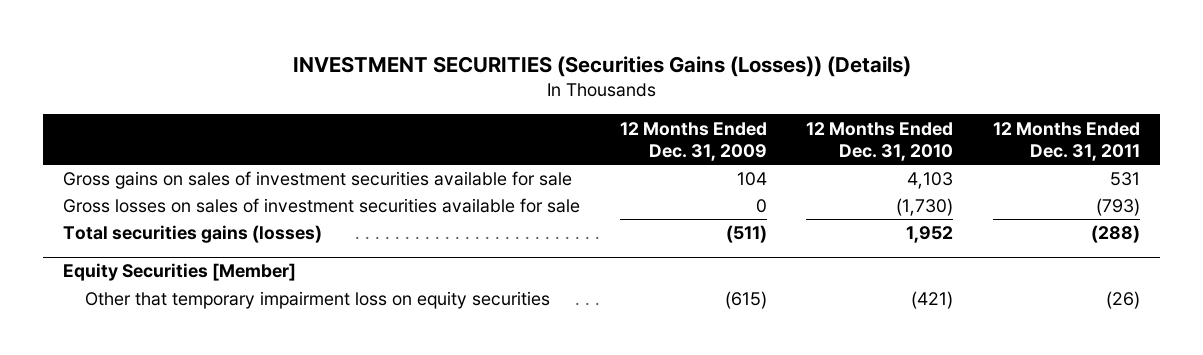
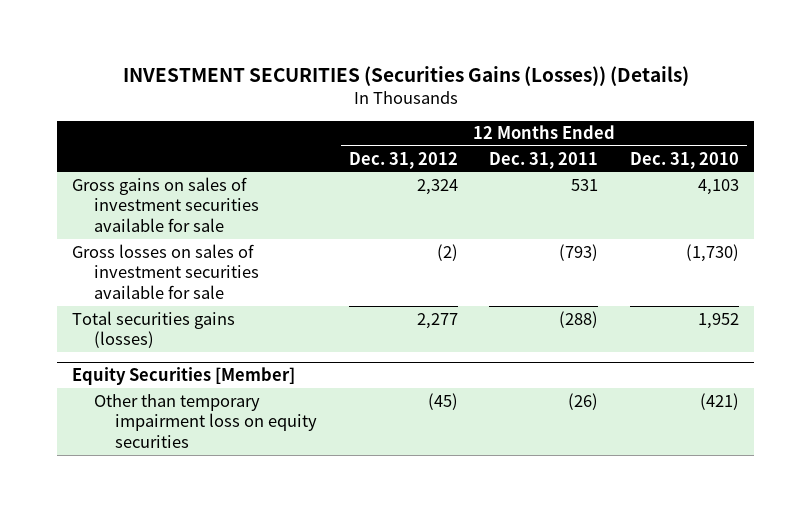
- | 12 Months Ended Dec. 31, 2009 | 12 Months Ended Dec. 31, 2010 | 12 Months Ended Dec. 31, 2011
+ | 12 Months Ended Dec. 31, 2012 | 12 Months Ended Dec. 31, 2011 | 12 Months Ended Dec. 31, 2010
@ Equity Securities [Member]
- Other that temporary impairment loss on equity securities | (615) | (421) | (26)
+ Other than temporary impairment loss on equity securities | (45) | (26) | (421)

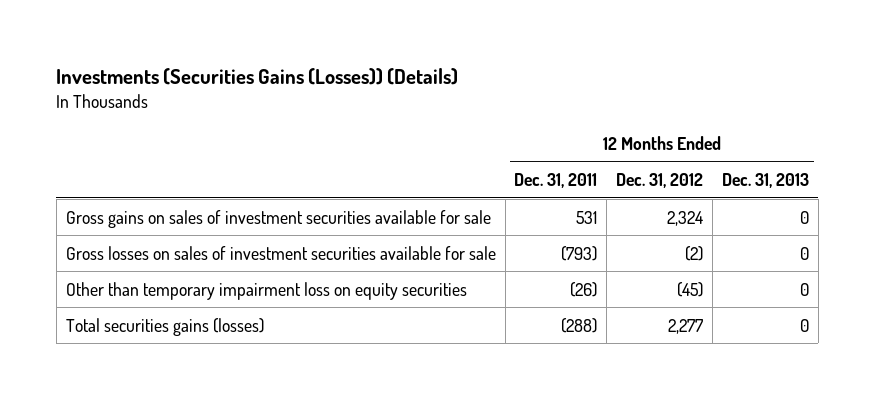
- INVESTMENT SECURITIES (Securities Gains (Losses)) (Details)
+ Investments (Securities Gains (Losses)) (Details)
- | 12 Months Ended Dec. 31, 2012 | 12 Months Ended Dec. 31, 2011 | 12 Months Ended Dec. 31, 2010
+ | 12 Months Ended Dec. 31, 2011 | 12 Months Ended Dec. 31, 2012 | 12 Months Ended Dec. 31, 2013
- Equity Securities [Member]
moved down: Total securities gains (losses) | (288) | 2,277 | 0

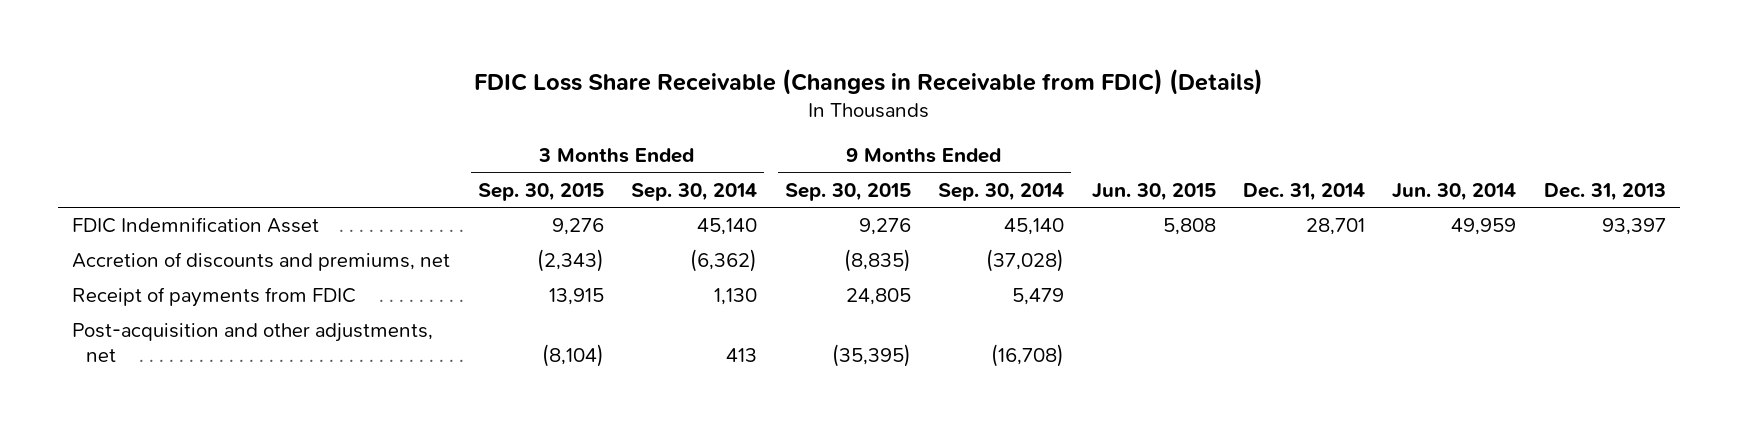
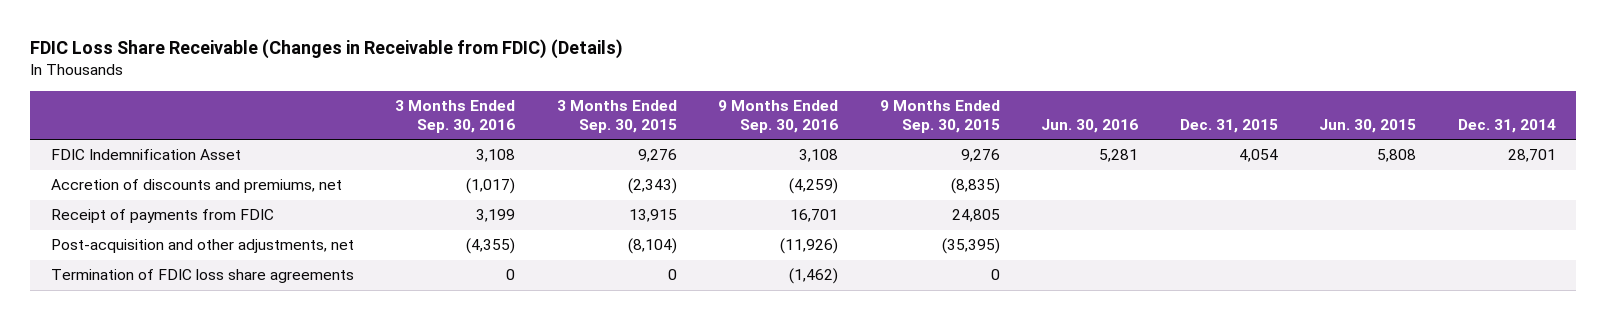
- | 3 Months Ended Sep. 30, 2015 | 3 Months Ended Sep. 30, 2014 | 9 Months Ended Sep. 30, 2015 | 9 Months Ended Sep. 30, 2014 | Jun. 30, 2015 | Dec. 31, 2014 | Jun. 30, 2014 | Dec. 31, 2013
+ | 3 Months Ended Sep. 30, 2016 | 3 Months Ended Sep. 30, 2015 | 9 Months Ended Sep. 30, 2016 | 9 Months Ended Sep. 30, 2015 | Jun. 30, 2016 | Dec. 31, 2015 | Jun. 30, 2015 | Dec. 31, 2014
+ Termination of FDIC loss share agreements | 0 | 0 | (1,462) | 0 | | | |

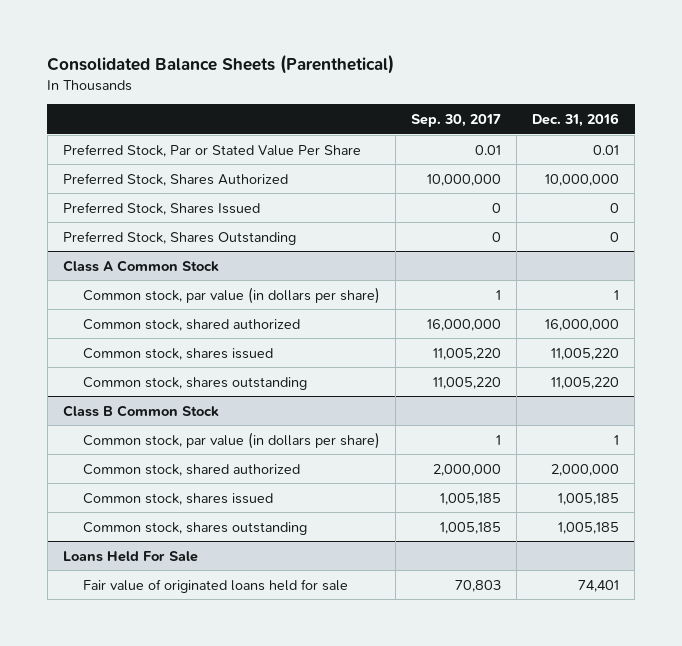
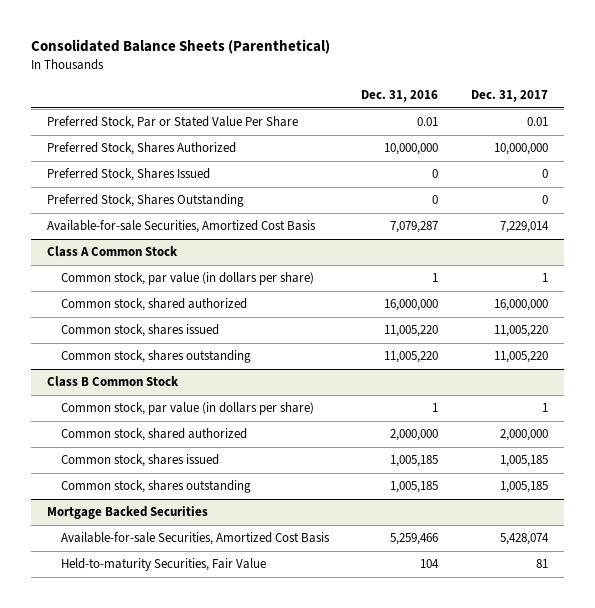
- | Sep. 30, 2017 | Dec. 31, 2016
+ | Dec. 31, 2016 | Dec. 31, 2017
+ Available-for-sale Securities, Amortized Cost Basis | 7,079,287 | 7,229,014
- Loans Held For Sale
- Fair value of originated loans held for sale | 70,803 | 74,401
+ Mortgage Backed Securities
+ Available-for-sale Securities, Amortized Cost Basis | 5,259,466 | 5,428,074
+ Held-to-maturity Securities, Fair Value | 104 | 81

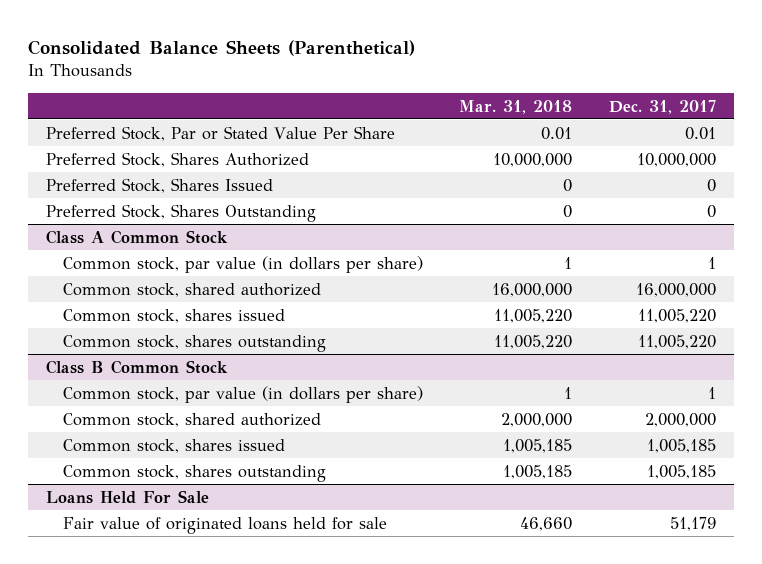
- | Dec. 31, 2016 | Dec. 31, 2017
+ | Mar. 31, 2018 | Dec. 31, 2017
- Available-for-sale Securities, Amortized Cost Basis | 7,079,287 | 7,229,014
- Mortgage Backed Securities
- Available-for-sale Securities, Amortized Cost Basis | 5,259,466 | 5,428,074
- Held-to-maturity Securities, Fair Value | 104 | 81
+ Loans Held For Sale
+ Fair value of originated loans held for sale | 46,660 | 51,179

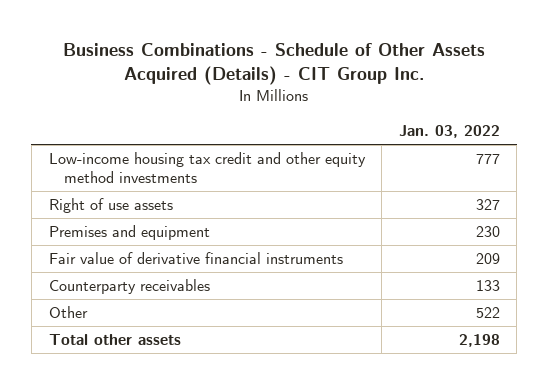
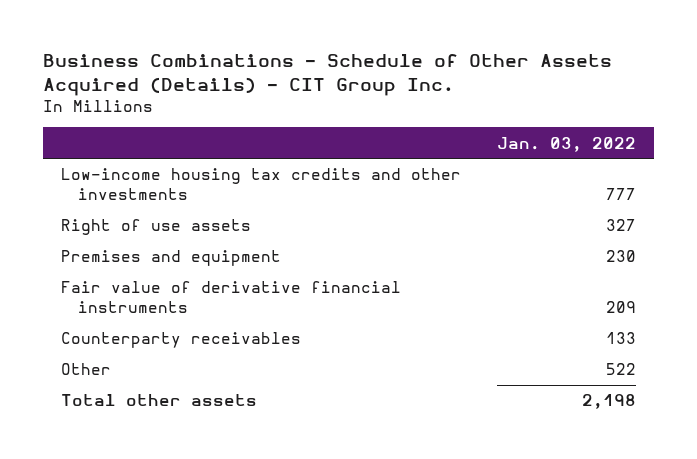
- Low-income housing tax credit and other equity method investments | 777
+ Low-income housing tax credits and other investments | 777

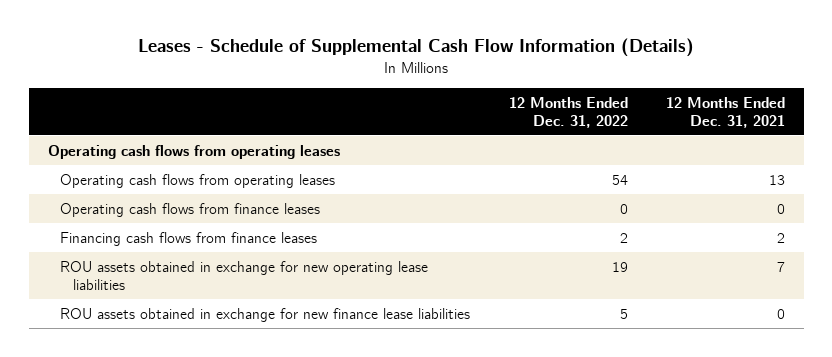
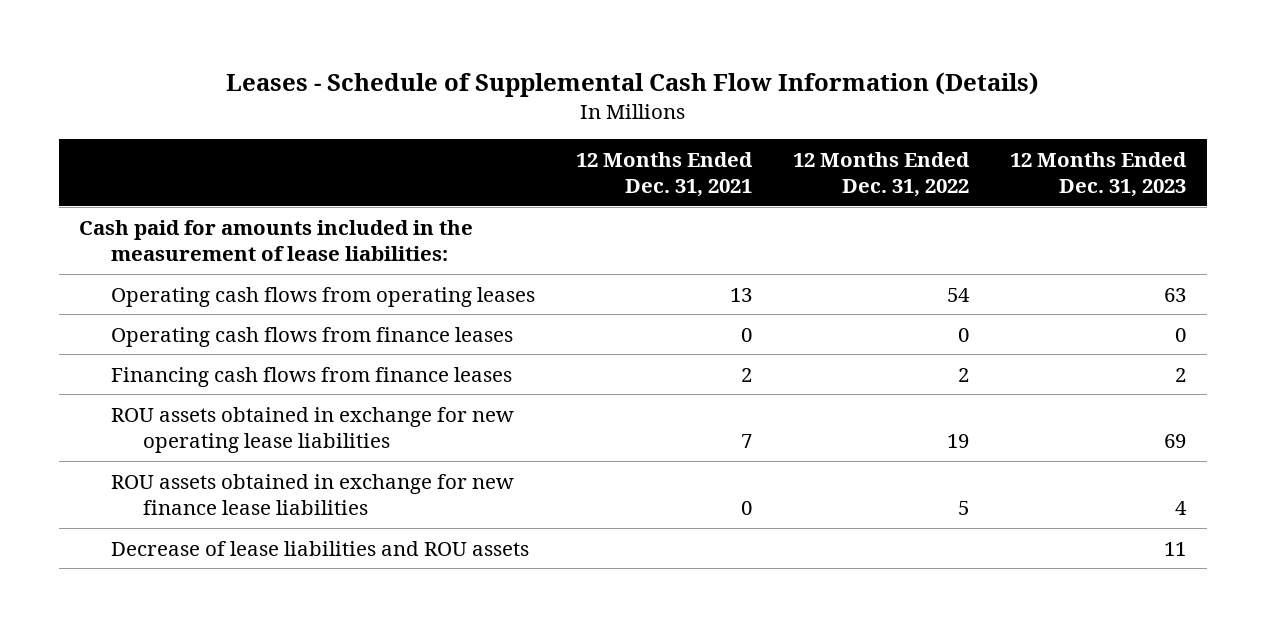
- | 12 Months Ended Dec. 31, 2022 | 12 Months Ended Dec. 31, 2021
+ | 12 Months Ended Dec. 31, 2021 | 12 Months Ended Dec. 31, 2022 | 12 Months Ended Dec. 31, 2023
- Operating cash flows from operating leases
+ Cash paid for amounts included in the measurement of lease liabilities:
+ Decrease of lease liabilities and ROU assets | | | 11

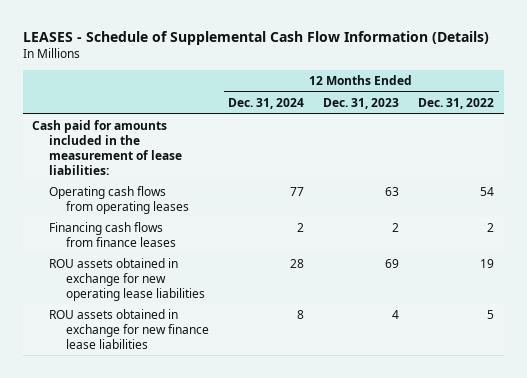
- Leases - Schedule of Supplemental Cash Flow Information (Details)
+ LEASES - Schedule of Supplemental Cash Flow Information (Details)
- | 12 Months Ended Dec. 31, 2021 | 12 Months Ended Dec. 31, 2022 | 12 Months Ended Dec. 31, 2023
+ | 12 Months Ended Dec. 31, 2024 | 12 Months Ended Dec. 31, 2023 | 12 Months Ended Dec. 31, 2022
- Operating cash flows from finance leases | 0 | 0 | 0
- Decrease of lease liabilities and ROU assets | | | 11

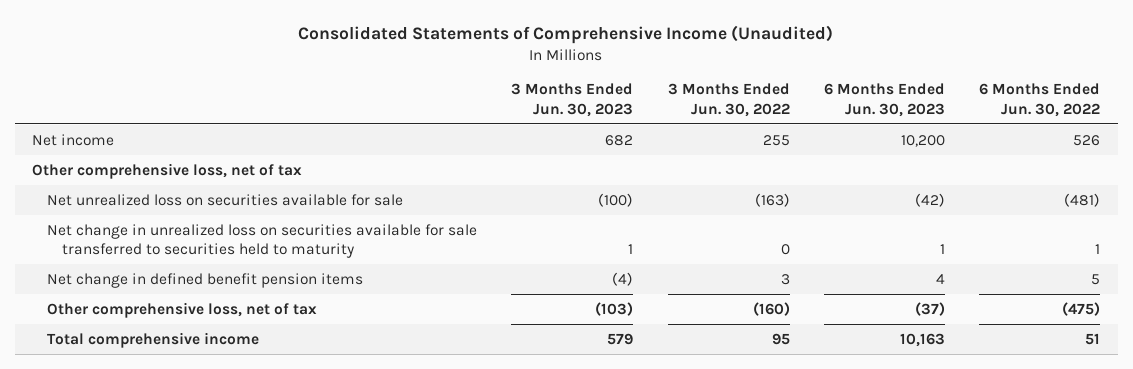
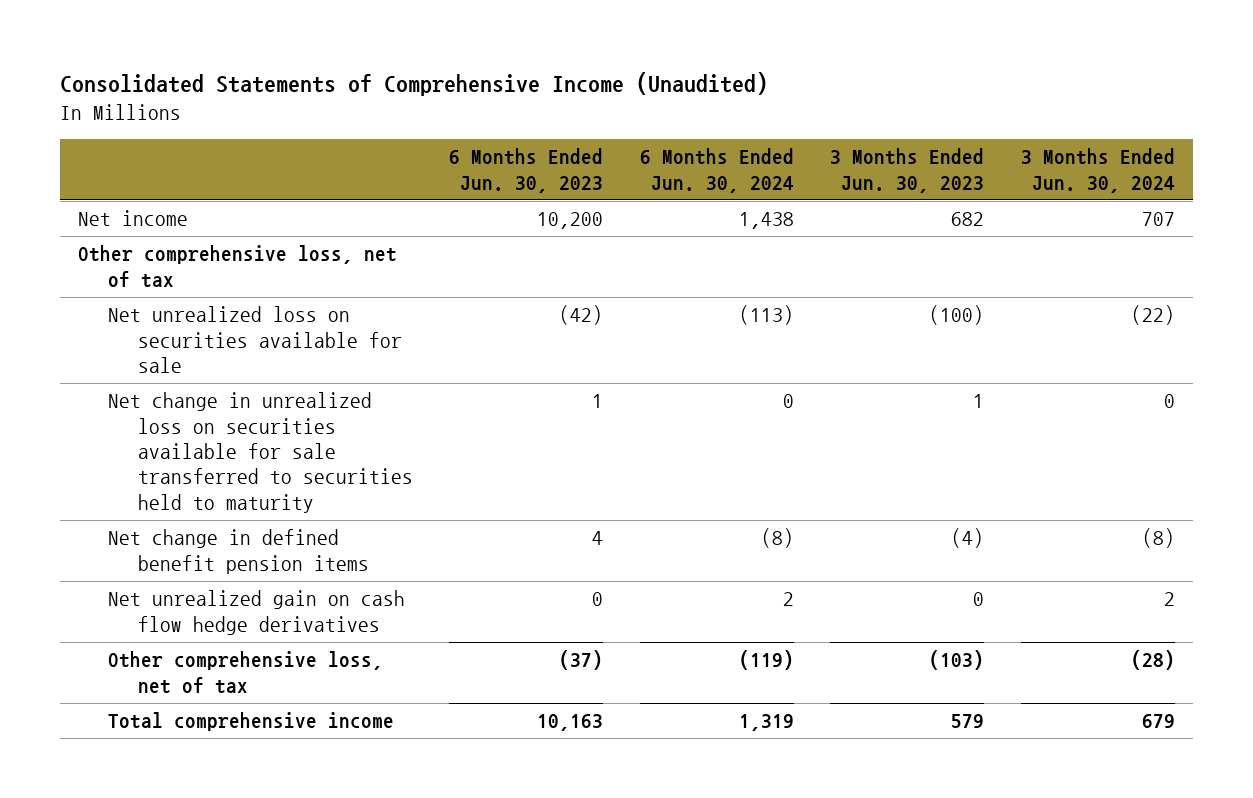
- | 3 Months Ended Jun. 30, 2023 | 3 Months Ended Jun. 30, 2022 | 6 Months Ended Jun. 30, 2023 | 6 Months Ended Jun. 30, 2022
+ | 6 Months Ended Jun. 30, 2023 | 6 Months Ended Jun. 30, 2024 | 3 Months Ended Jun. 30, 2023 | 3 Months Ended Jun. 30, 2024
+ Net unrealized gain on cash flow hedge derivatives | 0 | 2 | 0 | 2

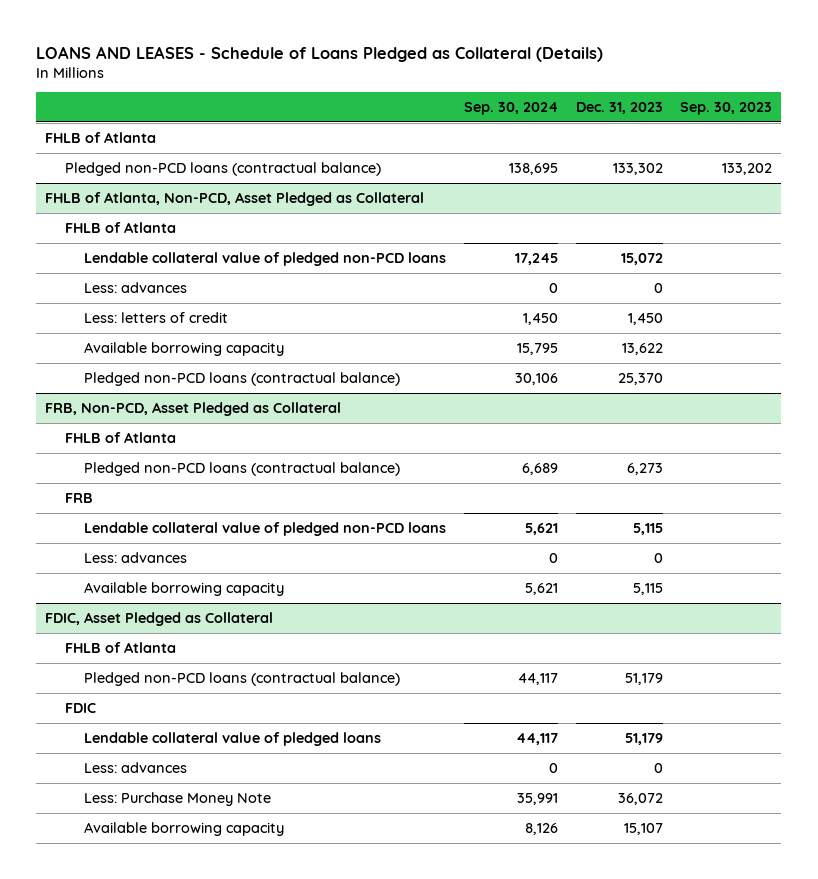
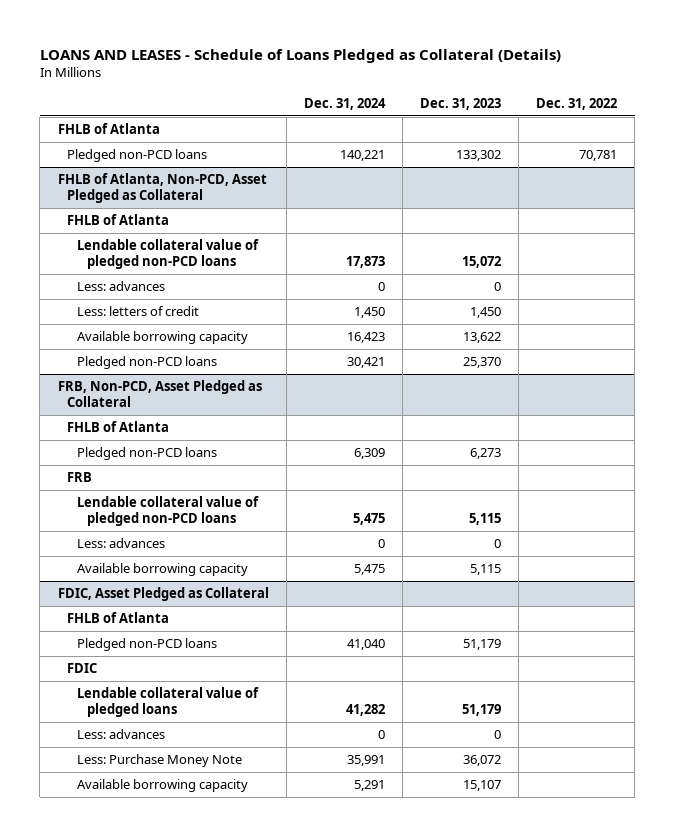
- | Sep. 30, 2024 | Dec. 31, 2023 | Sep. 30, 2023
+ | Dec. 31, 2024 | Dec. 31, 2023 | Dec. 31, 2022
- Pledged non-PCD loans (contractual balance) | 138,695 | 133,302 | 133,202
+ Pledged non-PCD loans | 140,221 | 133,302 | 70,781
@ FHLB of Atlanta, Non-PCD, Asset Pledged as Collateral
- Pledged non-PCD loans (contractual balance) | 30,106 | 25,370 |
+ Pledged non-PCD loans | 30,421 | 25,370 |
@ FRB, Non-PCD, Asset Pledged as Collateral
- Pledged non-PCD loans (contractual balance) | 6,689 | 6,273 |
+ Pledged non-PCD loans | 6,309 | 6,273 |
@ FDIC, Asset Pledged as Collateral
- Pledged non-PCD loans (contractual balance) | 44,117 | 51,179 |
+ Pledged non-PCD loans | 41,040 | 51,179 |

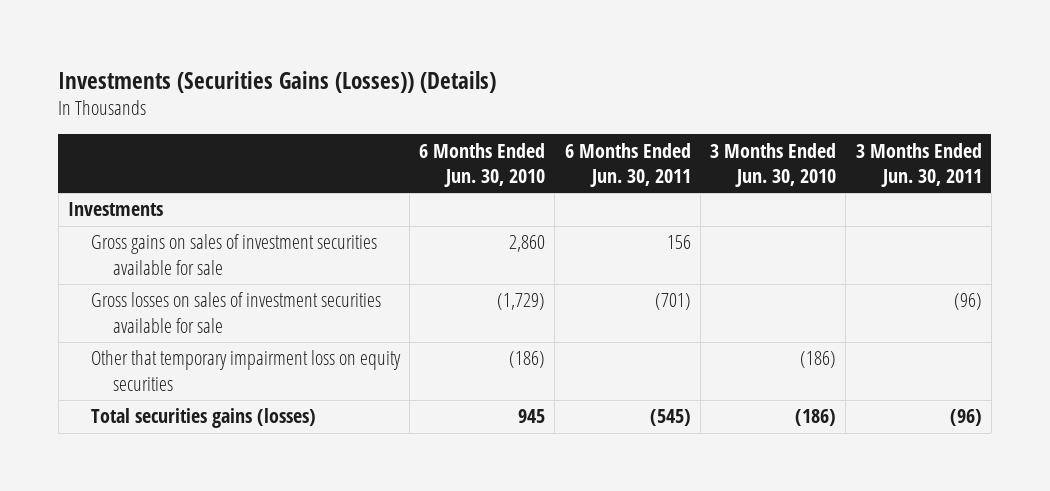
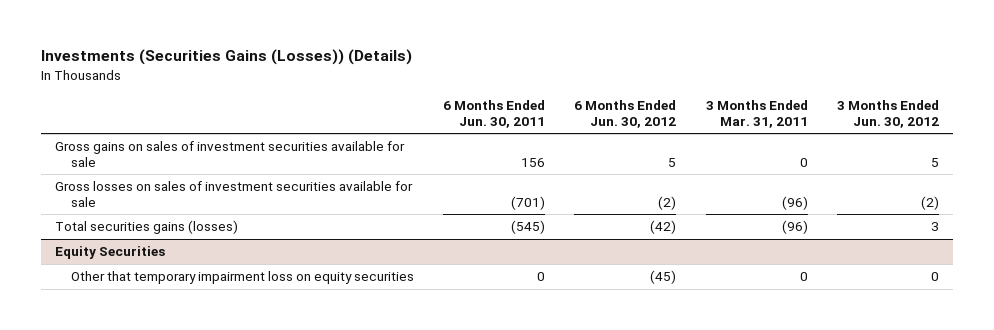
- | 6 Months Ended Jun. 30, 2010 | 6 Months Ended Jun. 30, 2011 | 3 Months Ended Jun. 30, 2010 | 3 Months Ended Jun. 30, 2011
+ | 6 Months Ended Jun. 30, 2011 | 6 Months Ended Jun. 30, 2012 | 3 Months Ended Mar. 31, 2011 | 3 Months Ended Jun. 30, 2012
- Investments
- Other that temporary impairment loss on equity securities | (186) | | (186) |
+ Equity Securities
+ Other that temporary impairment loss on equity securities | 0 | (45) | 0 | 0

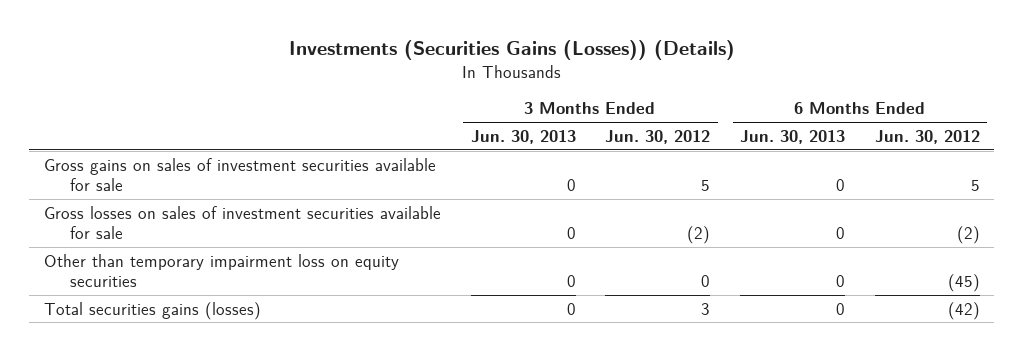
- | 6 Months Ended Jun. 30, 2011 | 6 Months Ended Jun. 30, 2012 | 3 Months Ended Mar. 31, 2011 | 3 Months Ended Jun. 30, 2012
+ | 3 Months Ended Jun. 30, 2013 | 3 Months Ended Jun. 30, 2012 | 6 Months Ended Jun. 30, 2013 | 6 Months Ended Jun. 30, 2012
+ Other than temporary impairment loss on equity securities | 0 | 0 | 0 | (45)
- Equity Securities
- Other that temporary impairment loss on equity securities | 0 | (45) | 0 | 0

